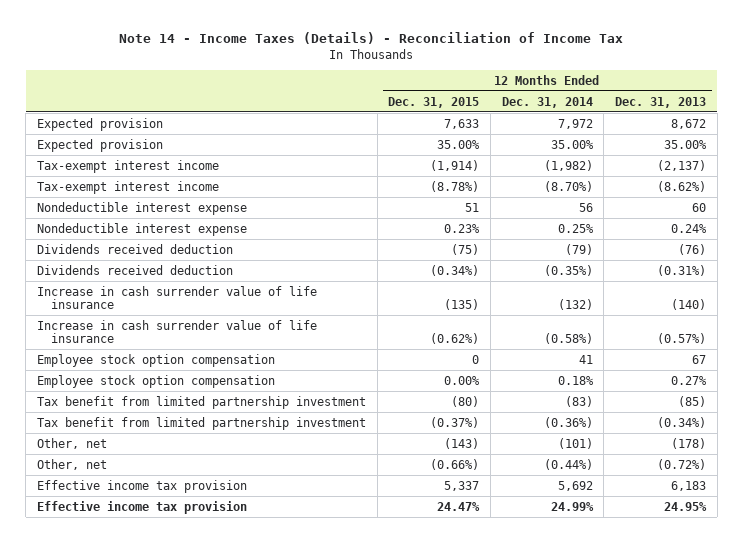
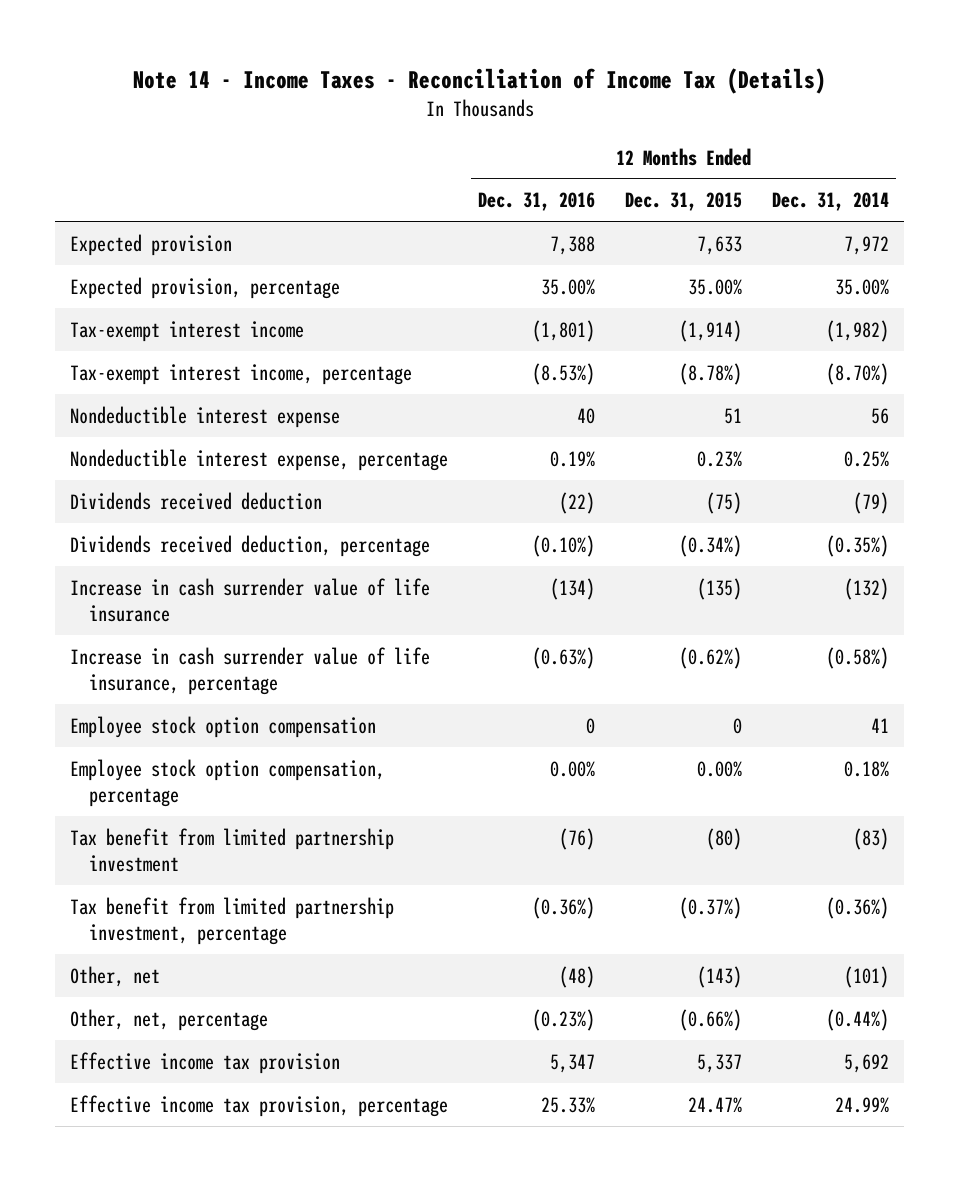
- Note 14 - Income Taxes (Details) - Reconciliation of Income Tax
+ Note 14 - Income Taxes - Reconciliation of Income Tax (Details)
- | 12 Months Ended Dec. 31, 2015 | 12 Months Ended Dec. 31, 2014 | 12 Months Ended Dec. 31, 2013
+ | 12 Months Ended Dec. 31, 2016 | 12 Months Ended Dec. 31, 2015 | 12 Months Ended Dec. 31, 2014
- Expected provision | 35.00% | 35.00% | 35.00%
+ Expected provision, percentage | 35.00% | 35.00% | 35.00%
- Tax-exempt interest income | (8.78%) | (8.70%) | (8.62%)
+ Tax-exempt interest income, percentage | (8.53%) | (8.78%) | (8.70%)
- Nondeductible interest expense | 0.23% | 0.25% | 0.24%
+ Nondeductible interest expense, percentage | 0.19% | 0.23% | 0.25%
- Dividends received deduction | (0.34%) | (0.35%) | (0.31%)
+ Dividends received deduction, percentage | (0.10%) | (0.34%) | (0.35%)
- Increase in cash surrender value of life insurance | (0.62%) | (0.58%) | (0.57%)
+ Increase in cash surrender value of life insurance, percentage | (0.63%) | (0.62%) | (0.58%)
- Employee stock option compensation | 0.00% | 0.18% | 0.27%
+ Employee stock option compensation, percentage | 0.00% | 0.00% | 0.18%
- Tax benefit from limited partnership investment | (0.37%) | (0.36%) | (0.34%)
+ Tax benefit from limited partnership investment, percentage | (0.36%) | (0.37%) | (0.36%)
- Other, net | (0.66%) | (0.44%) | (0.72%)
+ Other, net, percentage | (0.23%) | (0.66%) | (0.44%)
- Effective income tax provision | 24.47% | 24.99% | 24.95%
+ Effective income tax provision, percentage | 25.33% | 24.47% | 24.99%

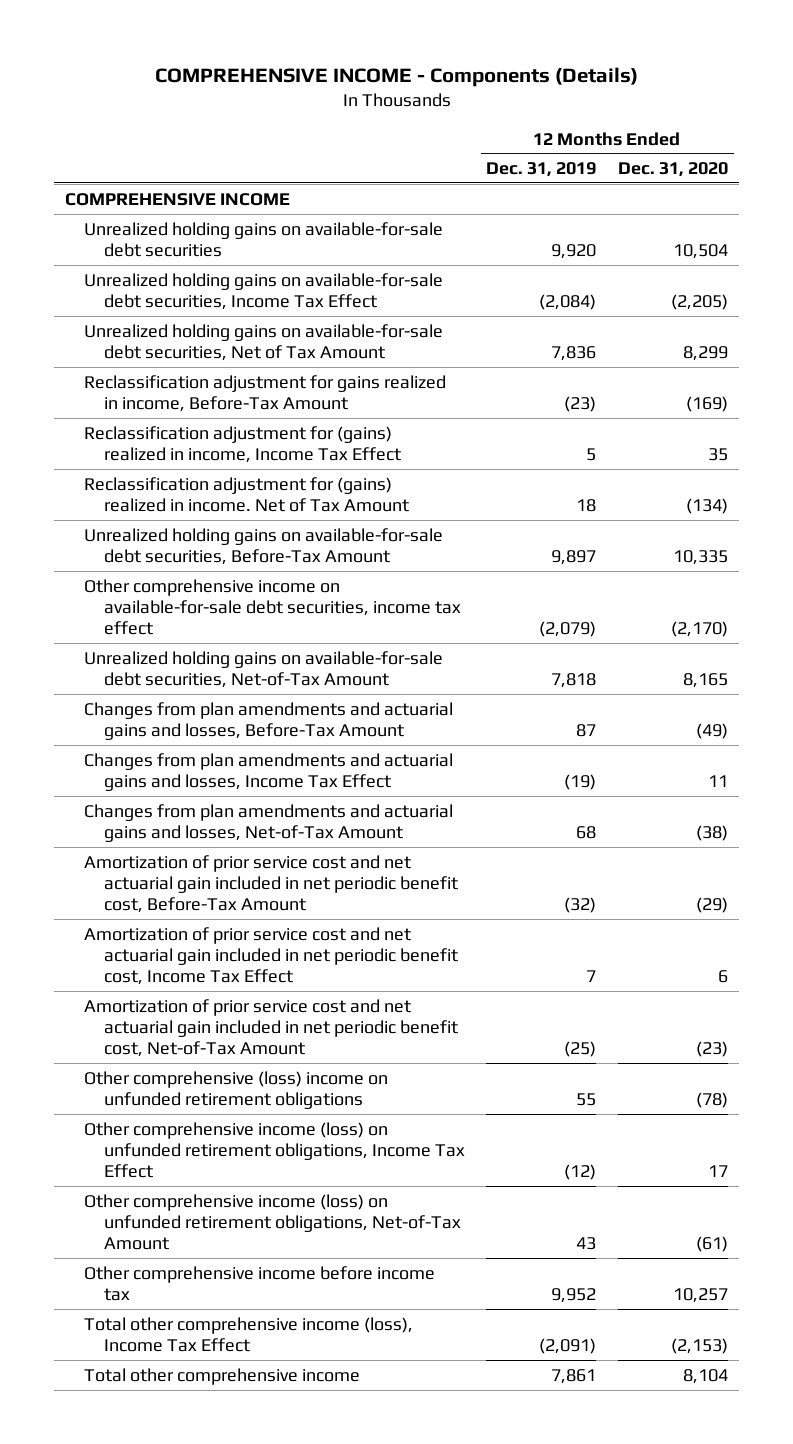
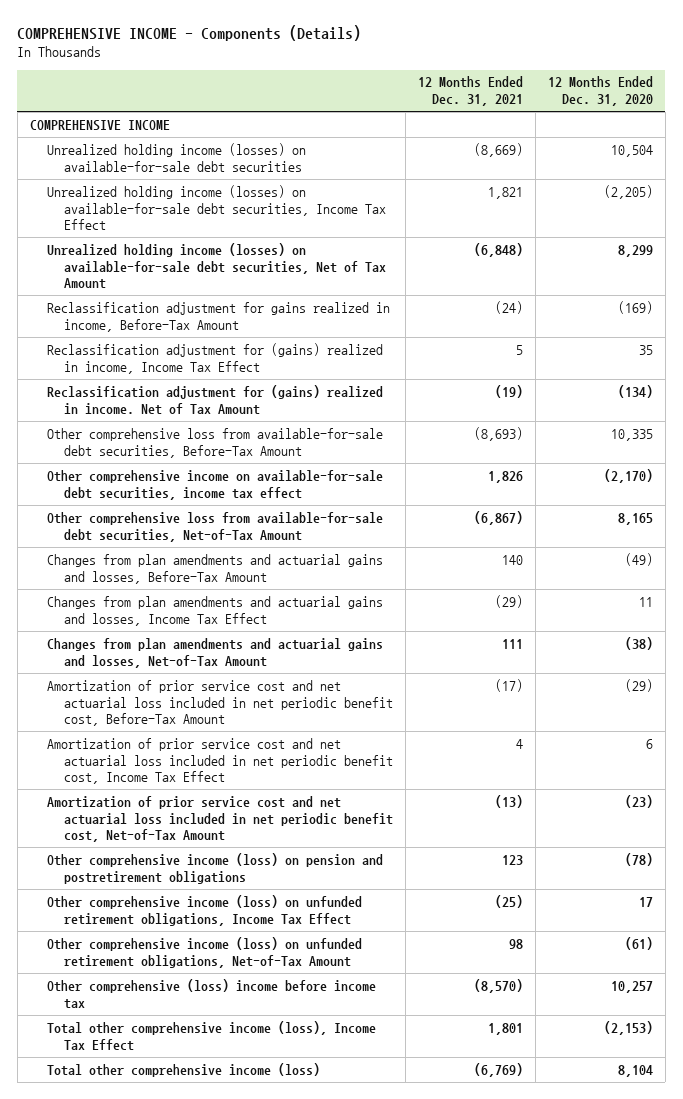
- | 12 Months Ended Dec. 31, 2019 | 12 Months Ended Dec. 31, 2020
+ | 12 Months Ended Dec. 31, 2021 | 12 Months Ended Dec. 31, 2020
- Unrealized holding gains on available-for-sale debt securities | 9,920 | 10,504
- Unrealized holding gains on available-for-sale debt securities, Income Tax Effect | (2,084) | (2,205)
- Unrealized holding gains on available-for-sale debt securities, Net of Tax Amount | 7,836 | 8,299
+ Unrealized holding income (losses) on available-for-sale debt securities | (8,669) | 10,504
+ Unrealized holding income (losses) on available-for-sale debt securities, Income Tax Effect | 1,821 | (2,205)
+ Unrealized holding income (losses) on available-for-sale debt securities, Net of Tax Amount | (6,848) | 8,299
- Unrealized holding gains on available-for-sale debt securities, Before-Tax Amount | 9,897 | 10,335
+ Other comprehensive loss from available-for-sale debt securities, Before-Tax Amount | (8,693) | 10,335
- Unrealized holding gains on available-for-sale debt securities, Net-of-Tax Amount | 7,818 | 8,165
+ Other comprehensive loss from available-for-sale debt securities, Net-of-Tax Amount | (6,867) | 8,165
- Amortization of prior service cost and net actuarial gain included in net periodic benefit cost, Before-Tax Amount | (32) | (29)
- Amortization of prior service cost and net actuarial gain included in net periodic benefit cost, Income Tax Effect | 7 | 6
- Amortization of prior service cost and net actuarial gain included in net periodic benefit cost, Net-of-Tax Amount | (25) | (23)
- Other comprehensive (loss) income on unfunded retirement obligations | 55 | (78)
+ Amortization of prior service cost and net actuarial loss included in net periodic benefit cost, Before-Tax Amount | (17) | (29)
+ Amortization of prior service cost and net actuarial loss included in net periodic benefit cost, Income Tax Effect | 4 | 6
+ Amortization of prior service cost and net actuarial loss included in net periodic benefit cost, Net-of-Tax Amount | (13) | (23)
+ Other comprehensive income (loss) on pension and postretirement obligations | 123 | (78)
- Other comprehensive income before income tax | 9,952 | 10,257
+ Other comprehensive (loss) income before income tax | (8,570) | 10,257
- Total other comprehensive income | 7,861 | 8,104
+ Total other comprehensive income (loss) | (6,769) | 8,104

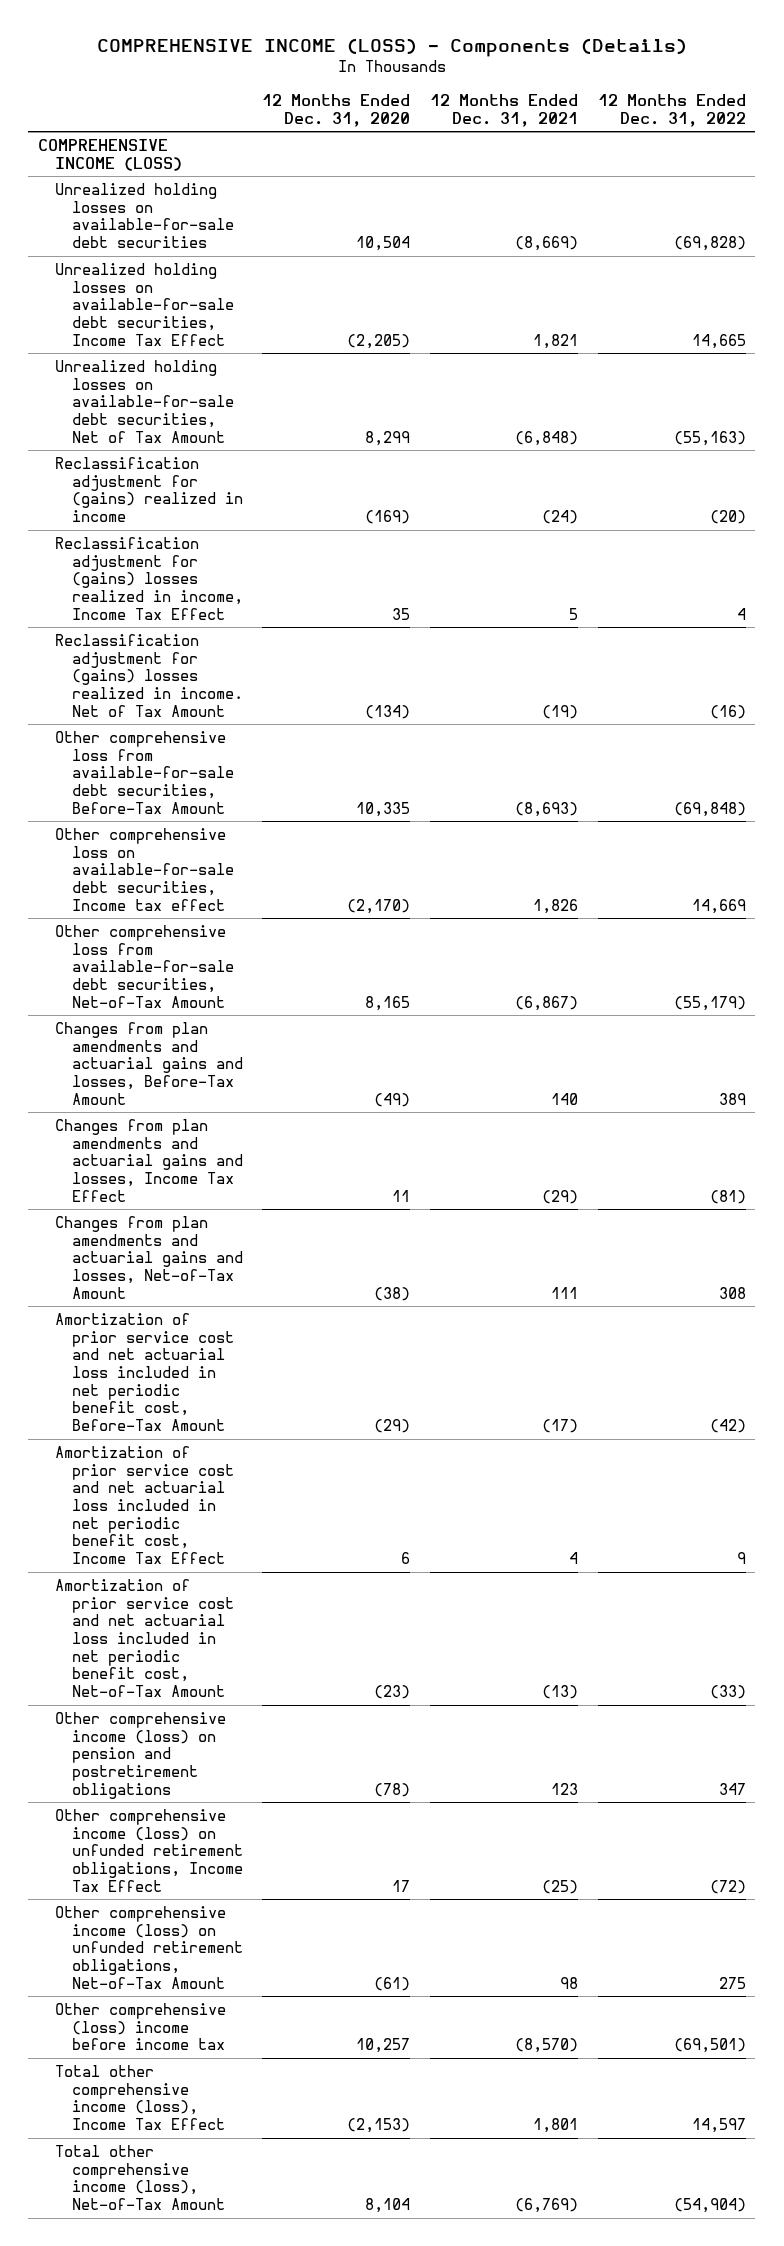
- COMPREHENSIVE INCOME - Components (Details)
+ COMPREHENSIVE INCOME (LOSS) - Components (Details)
- | 12 Months Ended Dec. 31, 2021 | 12 Months Ended Dec. 31, 2020
+ | 12 Months Ended Dec. 31, 2020 | 12 Months Ended Dec. 31, 2021 | 12 Months Ended Dec. 31, 2022
- COMPREHENSIVE INCOME
- Unrealized holding income (losses) on available-for-sale debt securities | (8,669) | 10,504
- Unrealized holding income (losses) on available-for-sale debt securities, Income Tax Effect | 1,821 | (2,205)
- Unrealized holding income (losses) on available-for-sale debt securities, Net of Tax Amount | (6,848) | 8,299
- Reclassification adjustment for gains realized in income, Before-Tax Amount | (24) | (169)
- Reclassification adjustment for (gains) realized in income, Income Tax Effect | 5 | 35
- Reclassification adjustment for (gains) realized in income. Net of Tax Amount | (19) | (134)
+ COMPREHENSIVE INCOME (LOSS)
+ Unrealized holding losses on available-for-sale debt securities | 10,504 | (8,669) | (69,828)
+ Unrealized holding losses on available-for-sale debt securities, Income Tax Effect | (2,205) | 1,821 | 14,665
+ Unrealized holding losses on available-for-sale debt securities, Net of Tax Amount | 8,299 | (6,848) | (55,163)
+ Reclassification adjustment for (gains) realized in income | (169) | (24) | (20)
+ Reclassification adjustment for (gains) losses realized in income, Income Tax Effect | 35 | 5 | 4
+ Reclassification adjustment for (gains) losses realized in income. Net of Tax Amount | (134) | (19) | (16)
- Other comprehensive income on available-for-sale debt securities, income tax effect | 1,826 | (2,170)
+ Other comprehensive loss on available-for-sale debt securities, Income tax effect | (2,170) | 1,826 | 14,669
- Total other comprehensive income (loss) | (6,769) | 8,104
+ Total other comprehensive income (loss), Net-of-Tax Amount | 8,104 | (6,769) | (54,904)

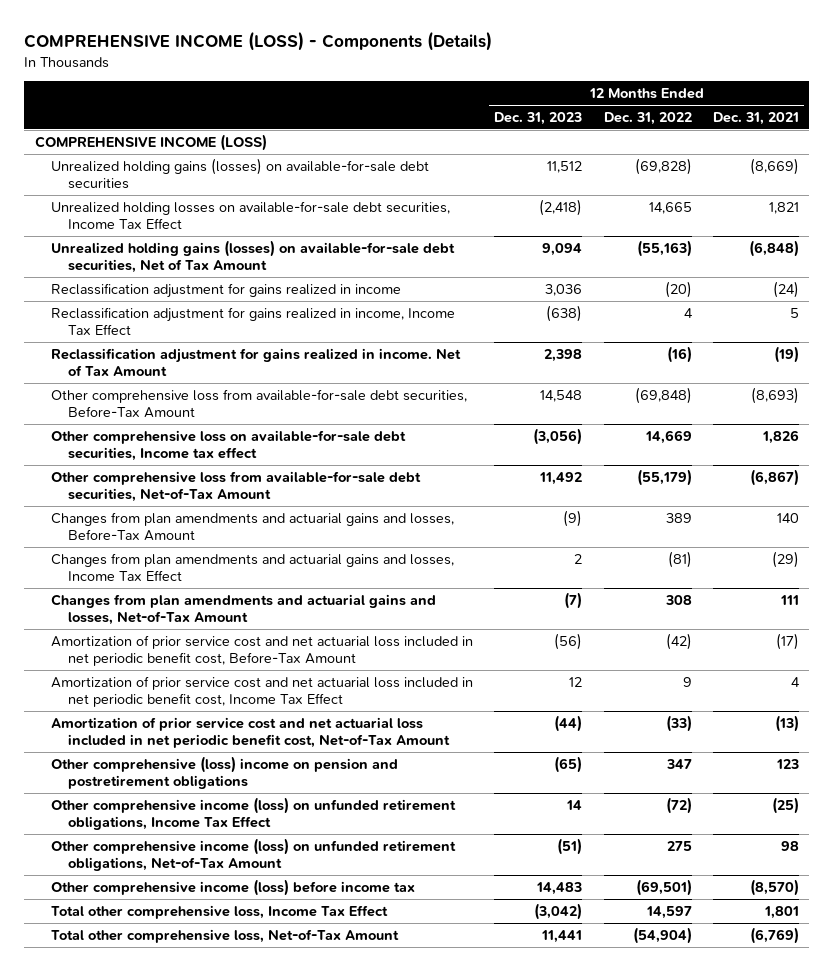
- | 12 Months Ended Dec. 31, 2020 | 12 Months Ended Dec. 31, 2021 | 12 Months Ended Dec. 31, 2022
+ | 12 Months Ended Dec. 31, 2023 | 12 Months Ended Dec. 31, 2022 | 12 Months Ended Dec. 31, 2021
- Unrealized holding losses on available-for-sale debt securities | 10,504 | (8,669) | (69,828)
+ Unrealized holding gains (losses) on available-for-sale debt securities | 11,512 | (69,828) | (8,669)
- Unrealized holding losses on available-for-sale debt securities, Net of Tax Amount | 8,299 | (6,848) | (55,163)
- Reclassification adjustment for (gains) realized in income | (169) | (24) | (20)
- Reclassification adjustment for (gains) losses realized in income, Income Tax Effect | 35 | 5 | 4
- Reclassification adjustment for (gains) losses realized in income. Net of Tax Amount | (134) | (19) | (16)
+ Unrealized holding gains (losses) on available-for-sale debt securities, Net of Tax Amount | 9,094 | (55,163) | (6,848)
+ Reclassification adjustment for gains realized in income | 3,036 | (20) | (24)
+ Reclassification adjustment for gains realized in income, Income Tax Effect | (638) | 4 | 5
+ Reclassification adjustment for gains realized in income. Net of Tax Amount | 2,398 | (16) | (19)
- Other comprehensive income (loss) on pension and postretirement obligations | (78) | 123 | 347
+ Other comprehensive (loss) income on pension and postretirement obligations | (65) | 347 | 123
- Other comprehensive (loss) income before income tax | 10,257 | (8,570) | (69,501)
- Total other comprehensive income (loss), Income Tax Effect | (2,153) | 1,801 | 14,597
- Total other comprehensive income (loss), Net-of-Tax Amount | 8,104 | (6,769) | (54,904)
+ Other comprehensive income (loss) before income tax | 14,483 | (69,501) | (8,570)
+ Total other comprehensive loss, Income Tax Effect | (3,042) | 14,597 | 1,801
+ Total other comprehensive loss, Net-of-Tax Amount | 11,441 | (54,904) | (6,769)

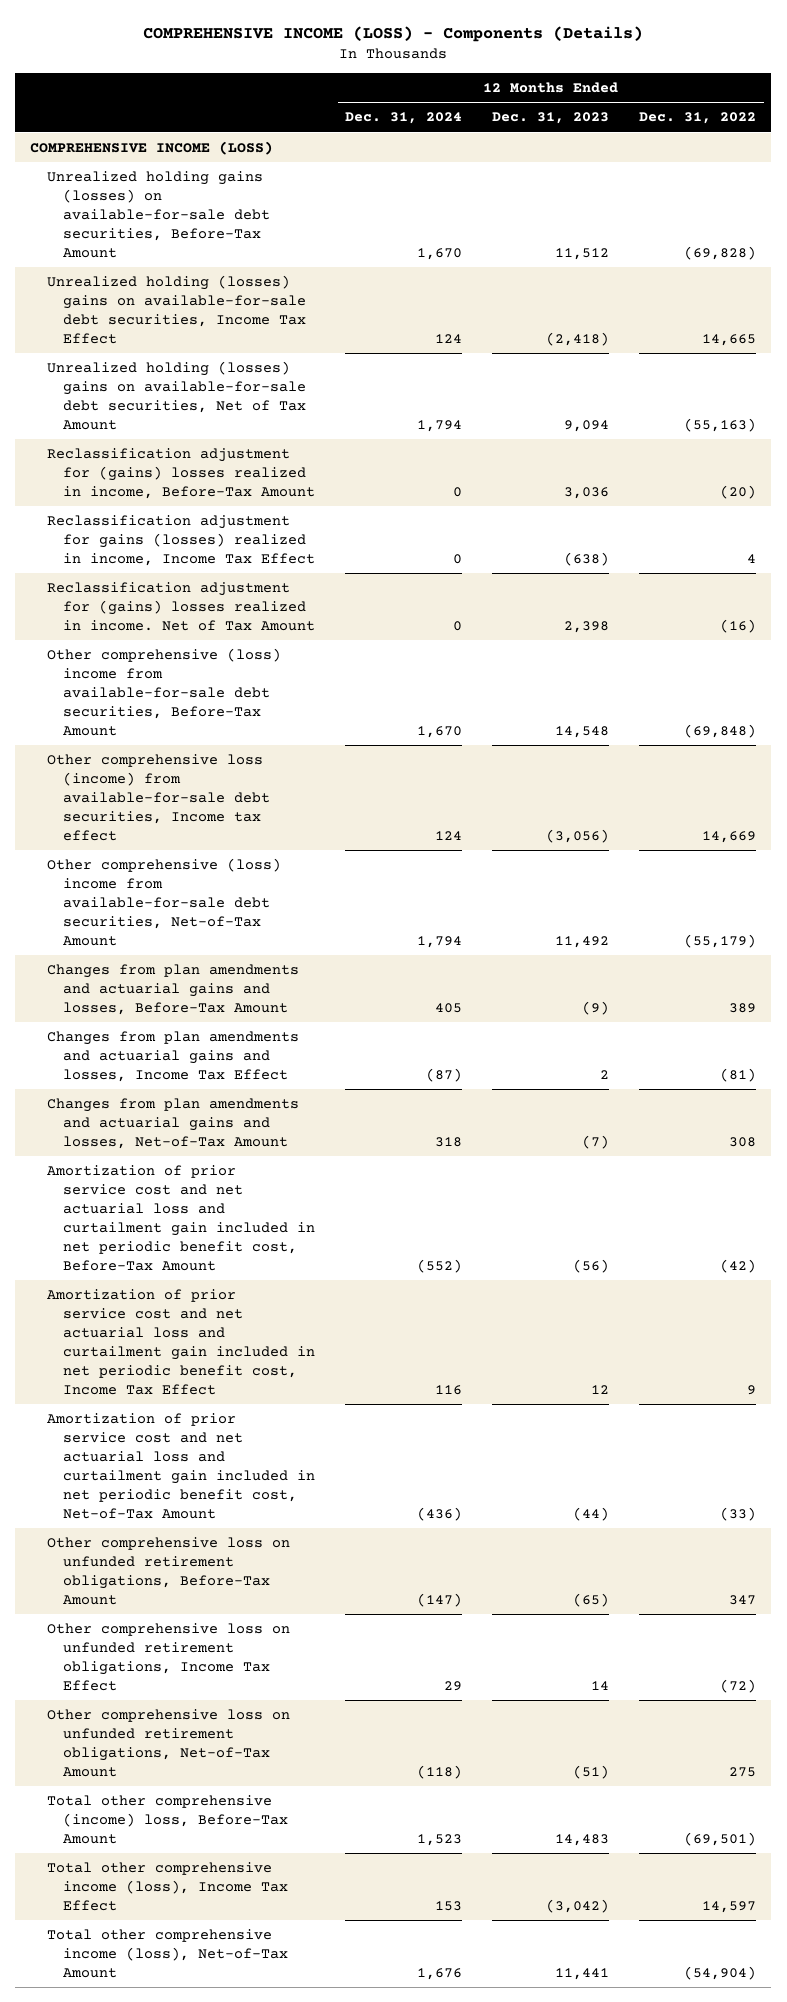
- | 12 Months Ended Dec. 31, 2023 | 12 Months Ended Dec. 31, 2022 | 12 Months Ended Dec. 31, 2021
+ | 12 Months Ended Dec. 31, 2024 | 12 Months Ended Dec. 31, 2023 | 12 Months Ended Dec. 31, 2022
- Unrealized holding gains (losses) on available-for-sale debt securities | 11,512 | (69,828) | (8,669)
- Unrealized holding losses on available-for-sale debt securities, Income Tax Effect | (2,418) | 14,665 | 1,821
- Unrealized holding gains (losses) on available-for-sale debt securities, Net of Tax Amount | 9,094 | (55,163) | (6,848)
- Reclassification adjustment for gains realized in income | 3,036 | (20) | (24)
- Reclassification adjustment for gains realized in income, Income Tax Effect | (638) | 4 | 5
- Reclassification adjustment for gains realized in income. Net of Tax Amount | 2,398 | (16) | (19)
- Other comprehensive loss from available-for-sale debt securities, Before-Tax Amount | 14,548 | (69,848) | (8,693)
- Other comprehensive loss on available-for-sale debt securities, Income tax effect | (3,056) | 14,669 | 1,826
- Other comprehensive loss from available-for-sale debt securities, Net-of-Tax Amount | 11,492 | (55,179) | (6,867)
+ Unrealized holding gains (losses) on available-for-sale debt securities, Before-Tax Amount | 1,670 | 11,512 | (69,828)
+ Unrealized holding (losses) gains on available-for-sale debt securities, Income Tax Effect | 124 | (2,418) | 14,665
+ Unrealized holding (losses) gains on available-for-sale debt securities, Net of Tax Amount | 1,794 | 9,094 | (55,163)
+ Reclassification adjustment for (gains) losses realized in income, Before-Tax Amount | 0 | 3,036 | (20)
+ Reclassification adjustment for gains (losses) realized in income, Income Tax Effect | 0 | (638) | 4
+ Reclassification adjustment for (gains) losses realized in income. Net of Tax Amount | 0 | 2,398 | (16)
+ Other comprehensive (loss) income from available-for-sale debt securities, Before-Tax Amount | 1,670 | 14,548 | (69,848)
+ Other comprehensive loss (income) from available-for-sale debt securities, Income tax effect | 124 | (3,056) | 14,669
+ Other comprehensive (loss) income from available-for-sale debt securities, Net-of-Tax Amount | 1,794 | 11,492 | (55,179)
- Amortization of prior service cost and net actuarial loss included in net periodic benefit cost, Before-Tax Amount | (56) | (42) | (17)
- Amortization of prior service cost and net actuarial loss included in net periodic benefit cost, Income Tax Effect | 12 | 9 | 4
- Amortization of prior service cost and net actuarial loss included in net periodic benefit cost, Net-of-Tax Amount | (44) | (33) | (13)
- Other comprehensive (loss) income on pension and postretirement obligations | (65) | 347 | 123
- Other comprehensive income (loss) on unfunded retirement obligations, Income Tax Effect | 14 | (72) | (25)
- Other comprehensive income (loss) on unfunded retirement obligations, Net-of-Tax Amount | (51) | 275 | 98
- Other comprehensive income (loss) before income tax | 14,483 | (69,501) | (8,570)
- Total other comprehensive loss, Income Tax Effect | (3,042) | 14,597 | 1,801
- Total other comprehensive loss, Net-of-Tax Amount | 11,441 | (54,904) | (6,769)
+ Amortization of prior service cost and net actuarial loss and curtailment gain included in net periodic benefit cost, Before-Tax Amount | (552) | (56) | (42)
+ Amortization of prior service cost and net actuarial loss and curtailment gain included in net periodic benefit cost, Income Tax Effect | 116 | 12 | 9
+ Amortization of prior service cost and net actuarial loss and curtailment gain included in net periodic benefit cost, Net-of-Tax Amount | (436) | (44) | (33)
+ Other comprehensive loss on unfunded retirement obligations, Before-Tax Amount | (147) | (65) | 347
+ Other comprehensive loss on unfunded retirement obligations, Income Tax Effect | 29 | 14 | (72)
+ Other comprehensive loss on unfunded retirement obligations, Net-of-Tax Amount | (118) | (51) | 275
+ Total other comprehensive (income) loss, Before-Tax Amount | 1,523 | 14,483 | (69,501)
+ Total other comprehensive income (loss), Income Tax Effect | 153 | (3,042) | 14,597
+ Total other comprehensive income (loss), Net-of-Tax Amount | 1,676 | 11,441 | (54,904)

